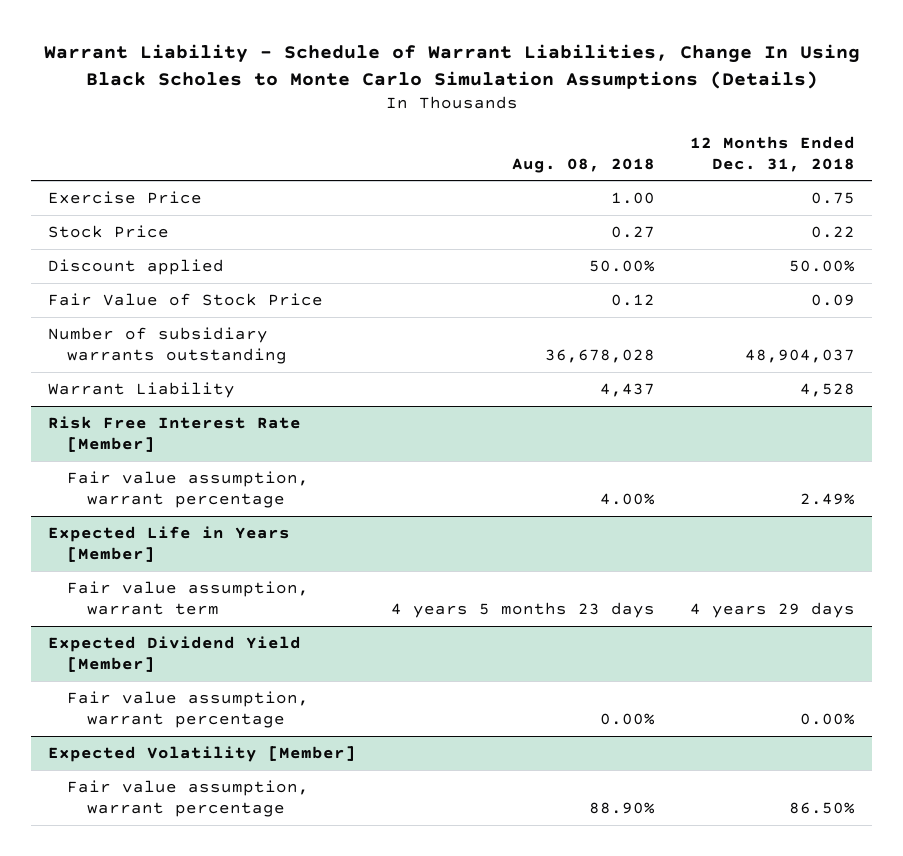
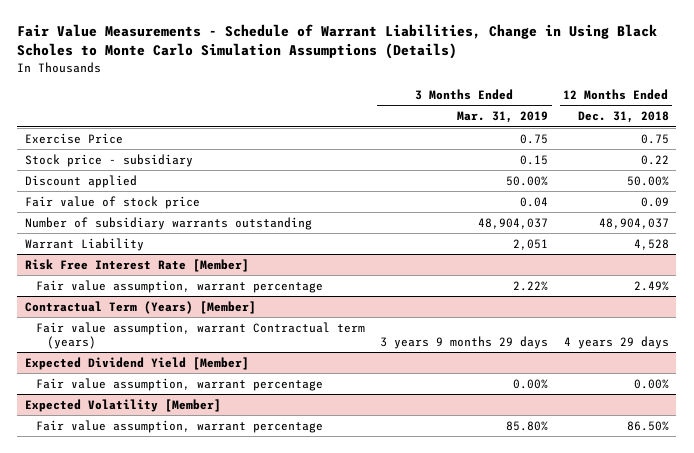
- Warrant Liability - Schedule of Warrant Liabilities, Change In Using Black Scholes to Monte Carlo Simulation Assumptions (Details)
+ Fair Value Measurements - Schedule of Warrant Liabilities, Change in Using Black Scholes to Monte Carlo Simulation Assumptions (Details)
- | Aug. 08, 2018 | 12 Months Ended Dec. 31, 2018
+ | 3 Months Ended Mar. 31, 2019 | 12 Months Ended Dec. 31, 2018
- Stock Price | 0.27 | 0.22
+ Stock price - subsidiary | 0.15 | 0.22
- Fair Value of Stock Price | 0.12 | 0.09
+ Fair value of stock price | 0.04 | 0.09
- Expected Life in Years [Member]
- Fair value assumption, warrant term | 4 years 5 months 23 days | 4 years 29 days
+ Contractual Term (Years) [Member]
+ Fair value assumption, warrant Contractual term (years) | 3 years 9 months 29 days | 4 years 29 days

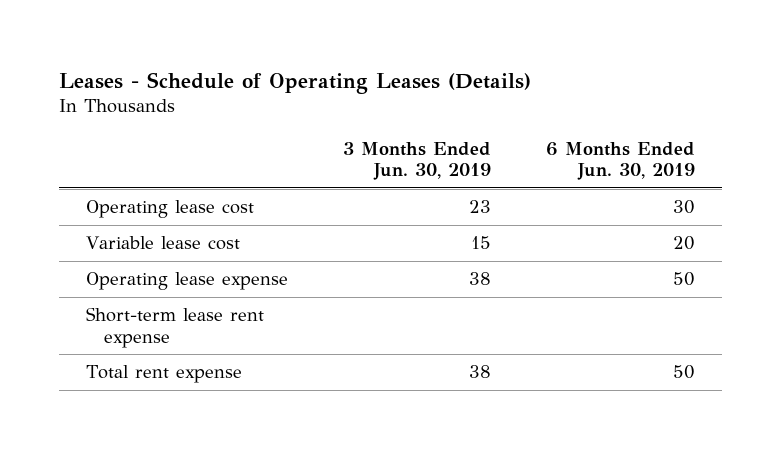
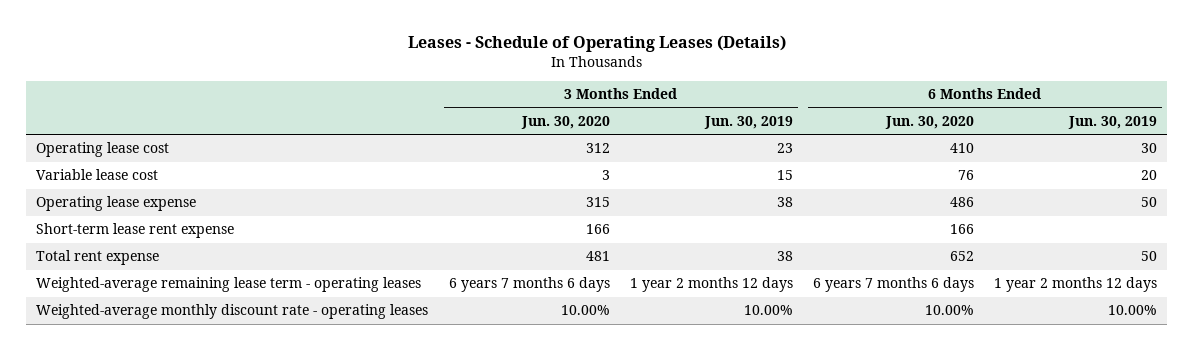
- | 3 Months Ended Jun. 30, 2019 | 6 Months Ended Jun. 30, 2019
+ | 3 Months Ended Jun. 30, 2020 | 3 Months Ended Jun. 30, 2019 | 6 Months Ended Jun. 30, 2020 | 6 Months Ended Jun. 30, 2019
+ Weighted-average remaining lease term - operating leases | 6 years 7 months 6 days | 1 year 2 months 12 days | 6 years 7 months 6 days | 1 year 2 months 12 days
+ Weighted-average monthly discount rate - operating leases | 10.00% | 10.00% | 10.00% | 10.00%

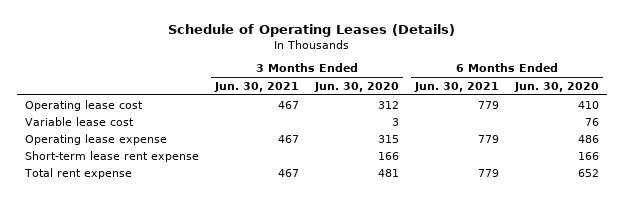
- Leases - Schedule of Operating Leases (Details)
+ Schedule of Operating Leases (Details)
- | 3 Months Ended Jun. 30, 2020 | 3 Months Ended Jun. 30, 2019 | 6 Months Ended Jun. 30, 2020 | 6 Months Ended Jun. 30, 2019
+ | 3 Months Ended Jun. 30, 2021 | 3 Months Ended Jun. 30, 2020 | 6 Months Ended Jun. 30, 2021 | 6 Months Ended Jun. 30, 2020
- Weighted-average remaining lease term - operating leases | 6 years 7 months 6 days | 1 year 2 months 12 days | 6 years 7 months 6 days | 1 year 2 months 12 days
- Weighted-average monthly discount rate - operating leases | 10.00% | 10.00% | 10.00% | 10.00%

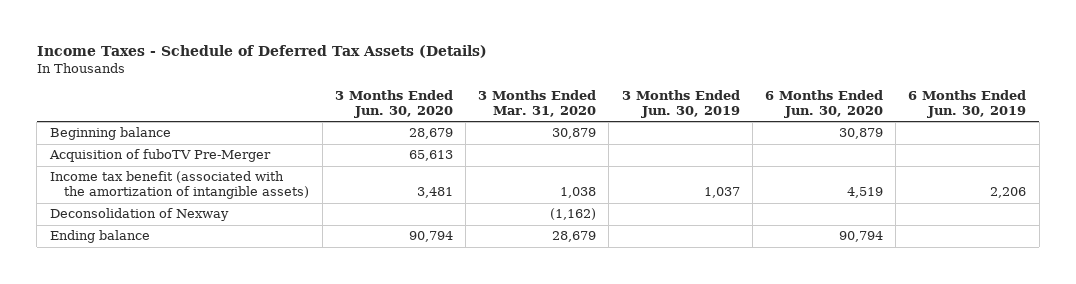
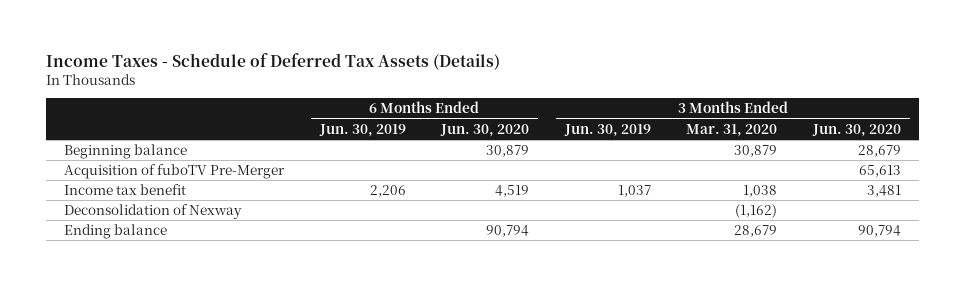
- | 3 Months Ended Jun. 30, 2020 | 3 Months Ended Mar. 31, 2020 | 3 Months Ended Jun. 30, 2019 | 6 Months Ended Jun. 30, 2020 | 6 Months Ended Jun. 30, 2019
+ | 6 Months Ended Jun. 30, 2019 | 6 Months Ended Jun. 30, 2020 | 3 Months Ended Jun. 30, 2019 | 3 Months Ended Mar. 31, 2020 | 3 Months Ended Jun. 30, 2020
- Income tax benefit (associated with the amortization of intangible assets) | 3,481 | 1,038 | 1,037 | 4,519 | 2,206
+ Income tax benefit | 2,206 | 4,519 | 1,037 | 1,038 | 3,481

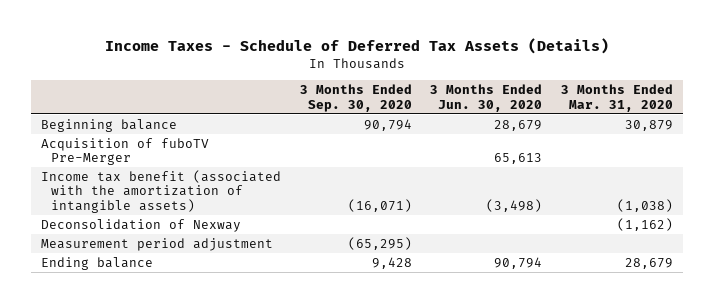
- | 6 Months Ended Jun. 30, 2019 | 6 Months Ended Jun. 30, 2020 | 3 Months Ended Jun. 30, 2019 | 3 Months Ended Mar. 31, 2020 | 3 Months Ended Jun. 30, 2020
+ | 3 Months Ended Sep. 30, 2020 | 3 Months Ended Jun. 30, 2020 | 3 Months Ended Mar. 31, 2020
- Income tax benefit | 2,206 | 4,519 | 1,037 | 1,038 | 3,481
+ Income tax benefit (associated with the amortization of intangible assets) | (16,071) | (3,498) | (1,038)
+ Measurement period adjustment | (65,295) | |

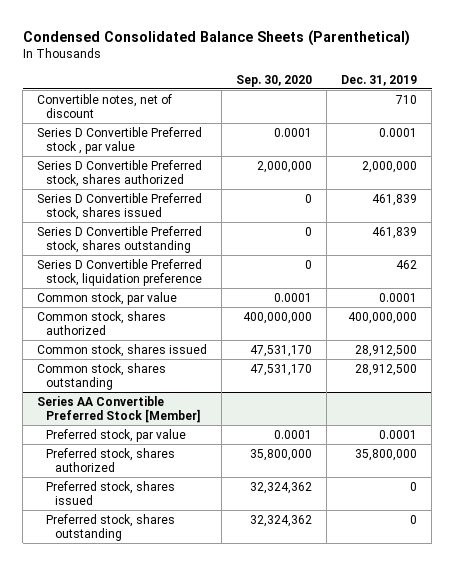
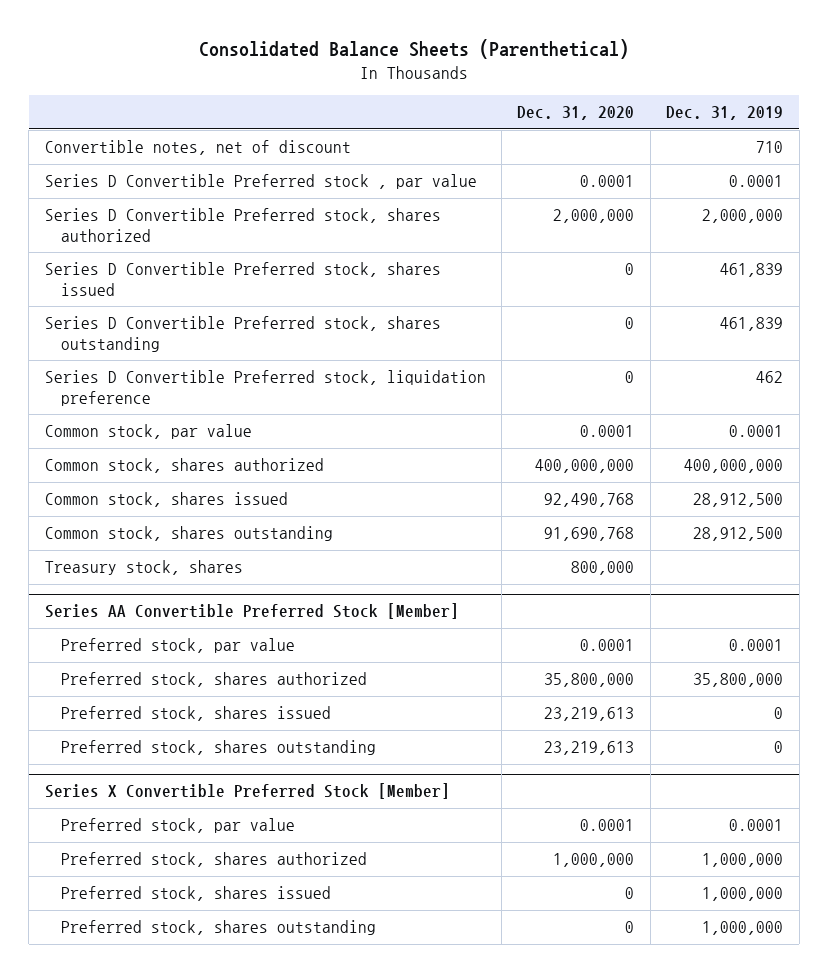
- Condensed Consolidated Balance Sheets (Parenthetical)
+ Consolidated Balance Sheets (Parenthetical)
- | Sep. 30, 2020 | Dec. 31, 2019
+ | Dec. 31, 2020 | Dec. 31, 2019
+ Treasury stock, shares | 800,000 |
+ Series X Convertible Preferred Stock [Member]
+ Preferred stock, par value | 0.0001 | 0.0001
+ Preferred stock, shares authorized | 1,000,000 | 1,000,000
+ Preferred stock, shares issued | 0 | 1,000,000
+ Preferred stock, shares outstanding | 0 | 1,000,000

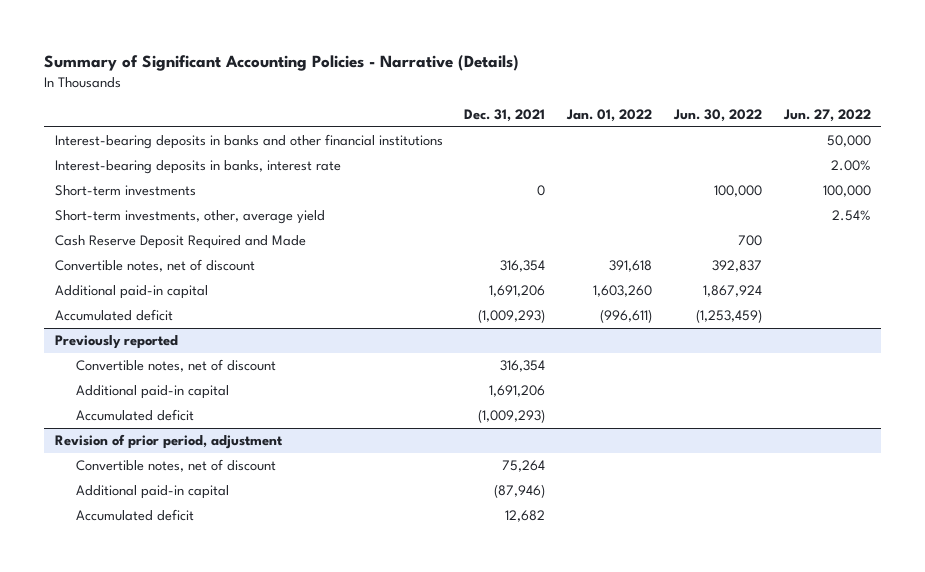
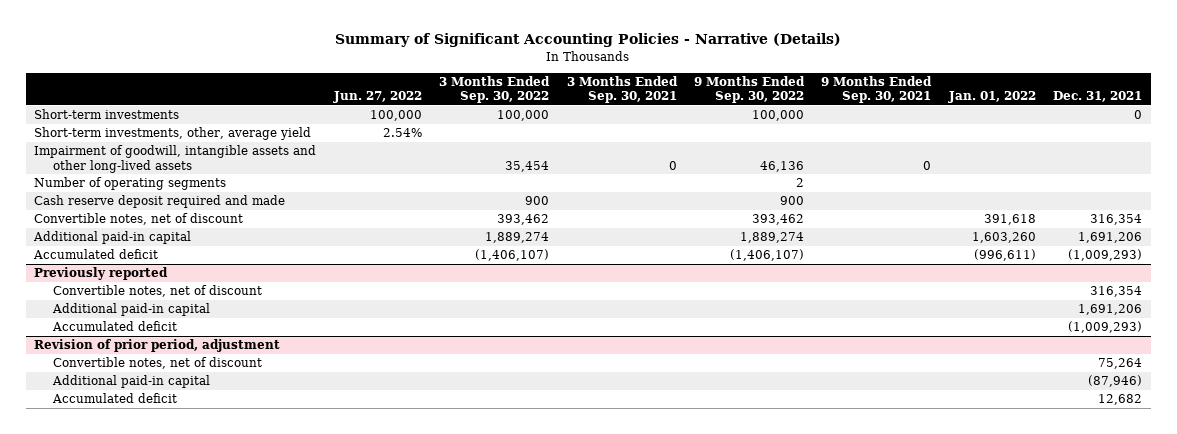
- | Dec. 31, 2021 | Jan. 01, 2022 | Jun. 30, 2022 | Jun. 27, 2022
+ | Jun. 27, 2022 | 3 Months Ended Sep. 30, 2022 | 3 Months Ended Sep. 30, 2021 | 9 Months Ended Sep. 30, 2022 | 9 Months Ended Sep. 30, 2021 | Jan. 01, 2022 | Dec. 31, 2021
- Interest-bearing deposits in banks and other financial institutions | | | | 50,000
- Interest-bearing deposits in banks, interest rate | | | | 2.00%
- Cash Reserve Deposit Required and Made | | | 700 |
+ Impairment of goodwill, intangible assets and other long-lived assets | | 35,454 | 0 | 46,136 | 0 | |
+ Number of operating segments | | | | 2 | | |
+ Cash reserve deposit required and made | | 900 | | 900 | | |

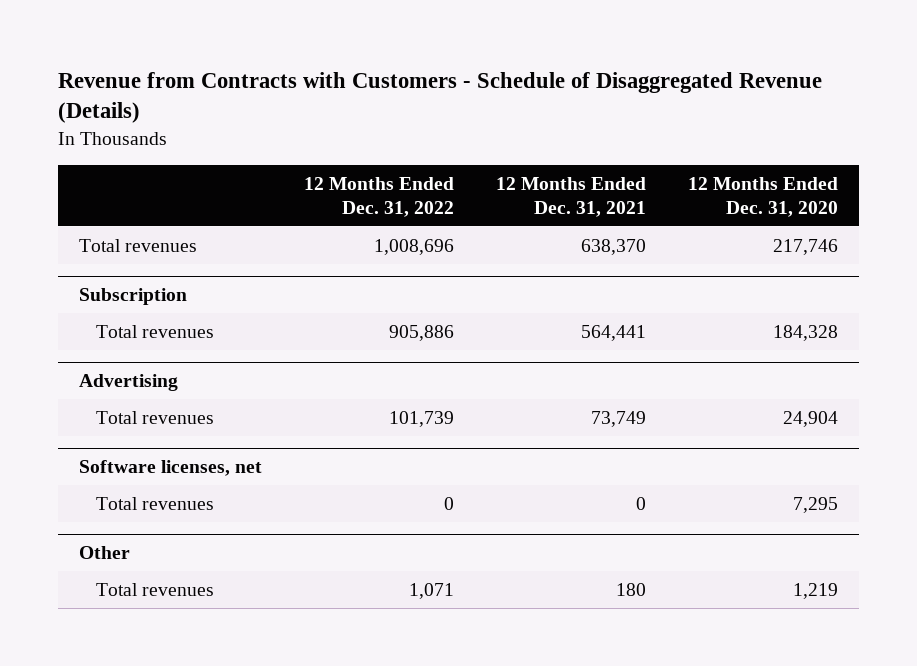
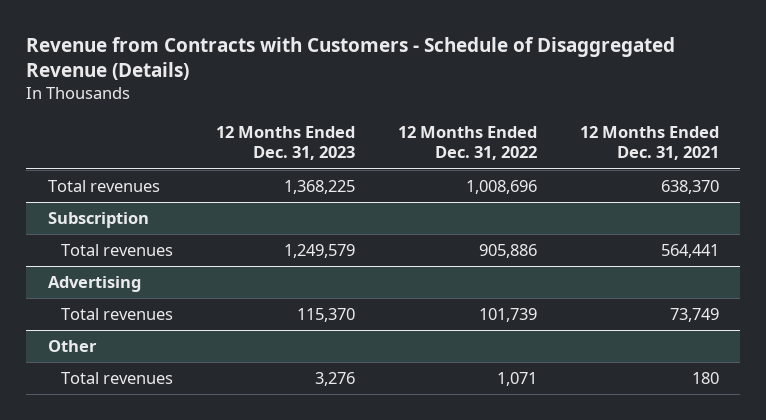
- | 12 Months Ended Dec. 31, 2022 | 12 Months Ended Dec. 31, 2021 | 12 Months Ended Dec. 31, 2020
+ | 12 Months Ended Dec. 31, 2023 | 12 Months Ended Dec. 31, 2022 | 12 Months Ended Dec. 31, 2021
- Software licenses, net
- Total revenues | 0 | 0 | 7,295

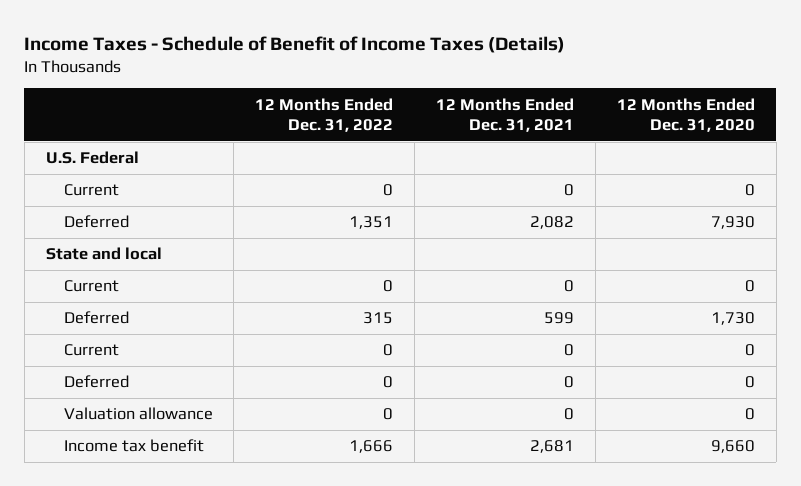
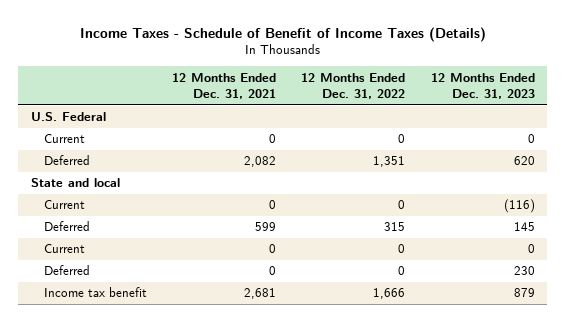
- | 12 Months Ended Dec. 31, 2022 | 12 Months Ended Dec. 31, 2021 | 12 Months Ended Dec. 31, 2020
+ | 12 Months Ended Dec. 31, 2021 | 12 Months Ended Dec. 31, 2022 | 12 Months Ended Dec. 31, 2023
- Valuation allowance | 0 | 0 | 0

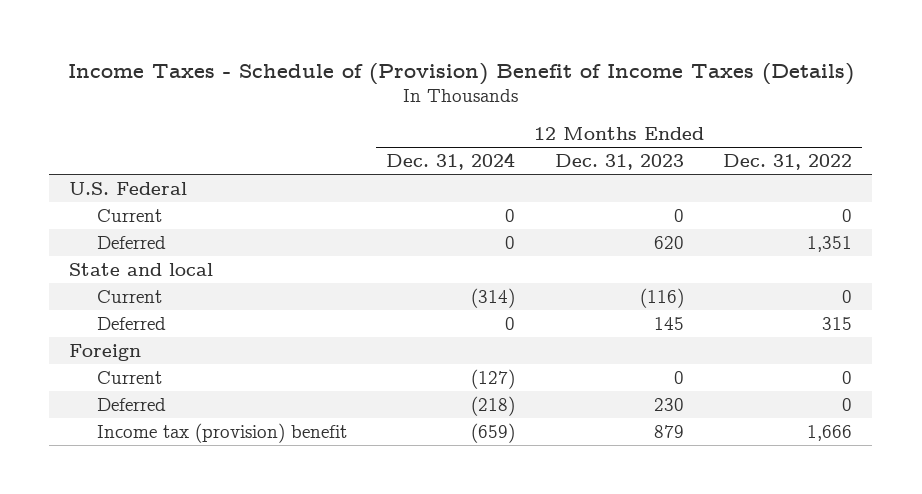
- Income Taxes - Schedule of Benefit of Income Taxes (Details)
+ Income Taxes - Schedule of (Provision) Benefit of Income Taxes (Details)
- | 12 Months Ended Dec. 31, 2021 | 12 Months Ended Dec. 31, 2022 | 12 Months Ended Dec. 31, 2023
+ | 12 Months Ended Dec. 31, 2024 | 12 Months Ended Dec. 31, 2023 | 12 Months Ended Dec. 31, 2022
+ Foreign
- Income tax benefit | 2,681 | 1,666 | 879
+ Income tax (provision) benefit | (659) | 879 | 1,666

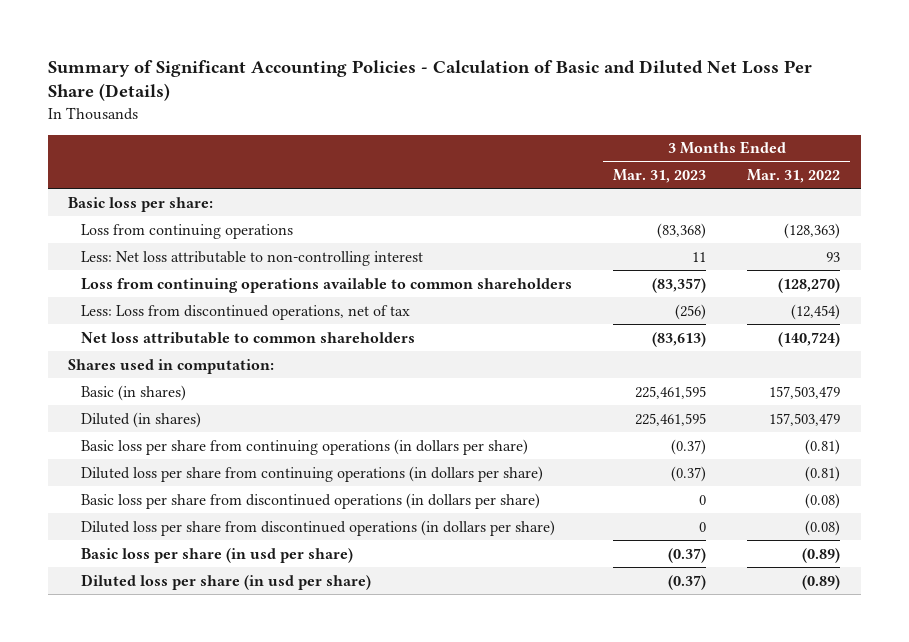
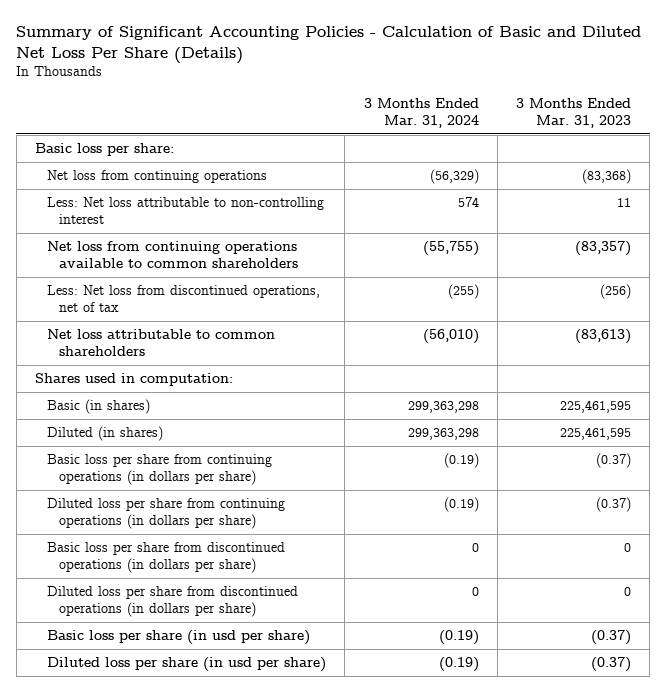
- | 3 Months Ended Mar. 31, 2023 | 3 Months Ended Mar. 31, 2022
+ | 3 Months Ended Mar. 31, 2024 | 3 Months Ended Mar. 31, 2023
- Loss from continuing operations | (83,368) | (128,363)
+ Net loss from continuing operations | (56,329) | (83,368)
- Loss from continuing operations available to common shareholders | (83,357) | (128,270)
- Less: Loss from discontinued operations, net of tax | (256) | (12,454)
+ Net loss from continuing operations available to common shareholders | (55,755) | (83,357)
+ Less: Net loss from discontinued operations, net of tax | (255) | (256)

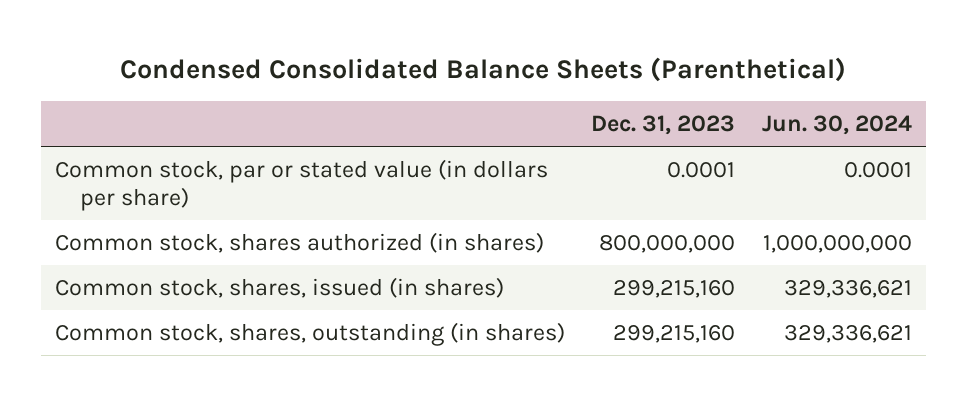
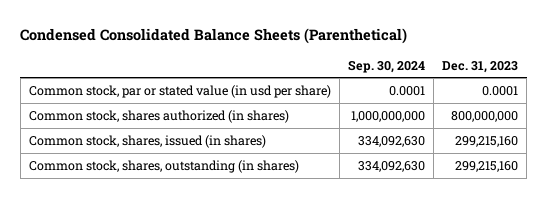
- | Dec. 31, 2023 | Jun. 30, 2024
+ | Sep. 30, 2024 | Dec. 31, 2023
- Common stock, par or stated value (in dollars per share) | 0.0001 | 0.0001
+ Common stock, par or stated value (in usd per share) | 0.0001 | 0.0001

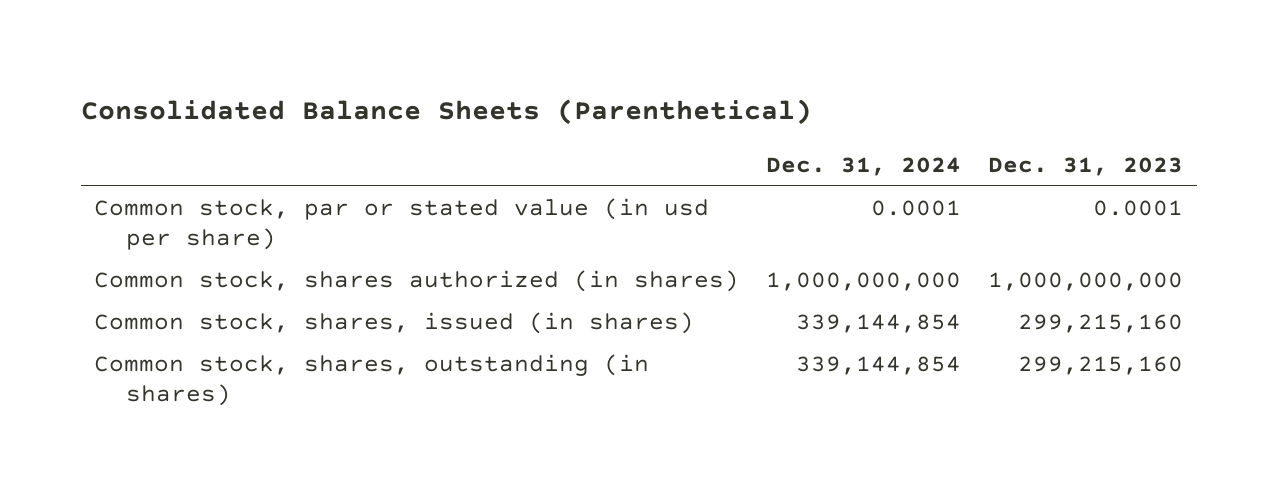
- Condensed Consolidated Balance Sheets (Parenthetical)
+ Consolidated Balance Sheets (Parenthetical)
- | Sep. 30, 2024 | Dec. 31, 2023
+ | Dec. 31, 2024 | Dec. 31, 2023
- Common stock, shares authorized (in shares) | 1,000,000,000 | 800,000,000
+ Common stock, shares authorized (in shares) | 1,000,000,000 | 1,000,000,000

